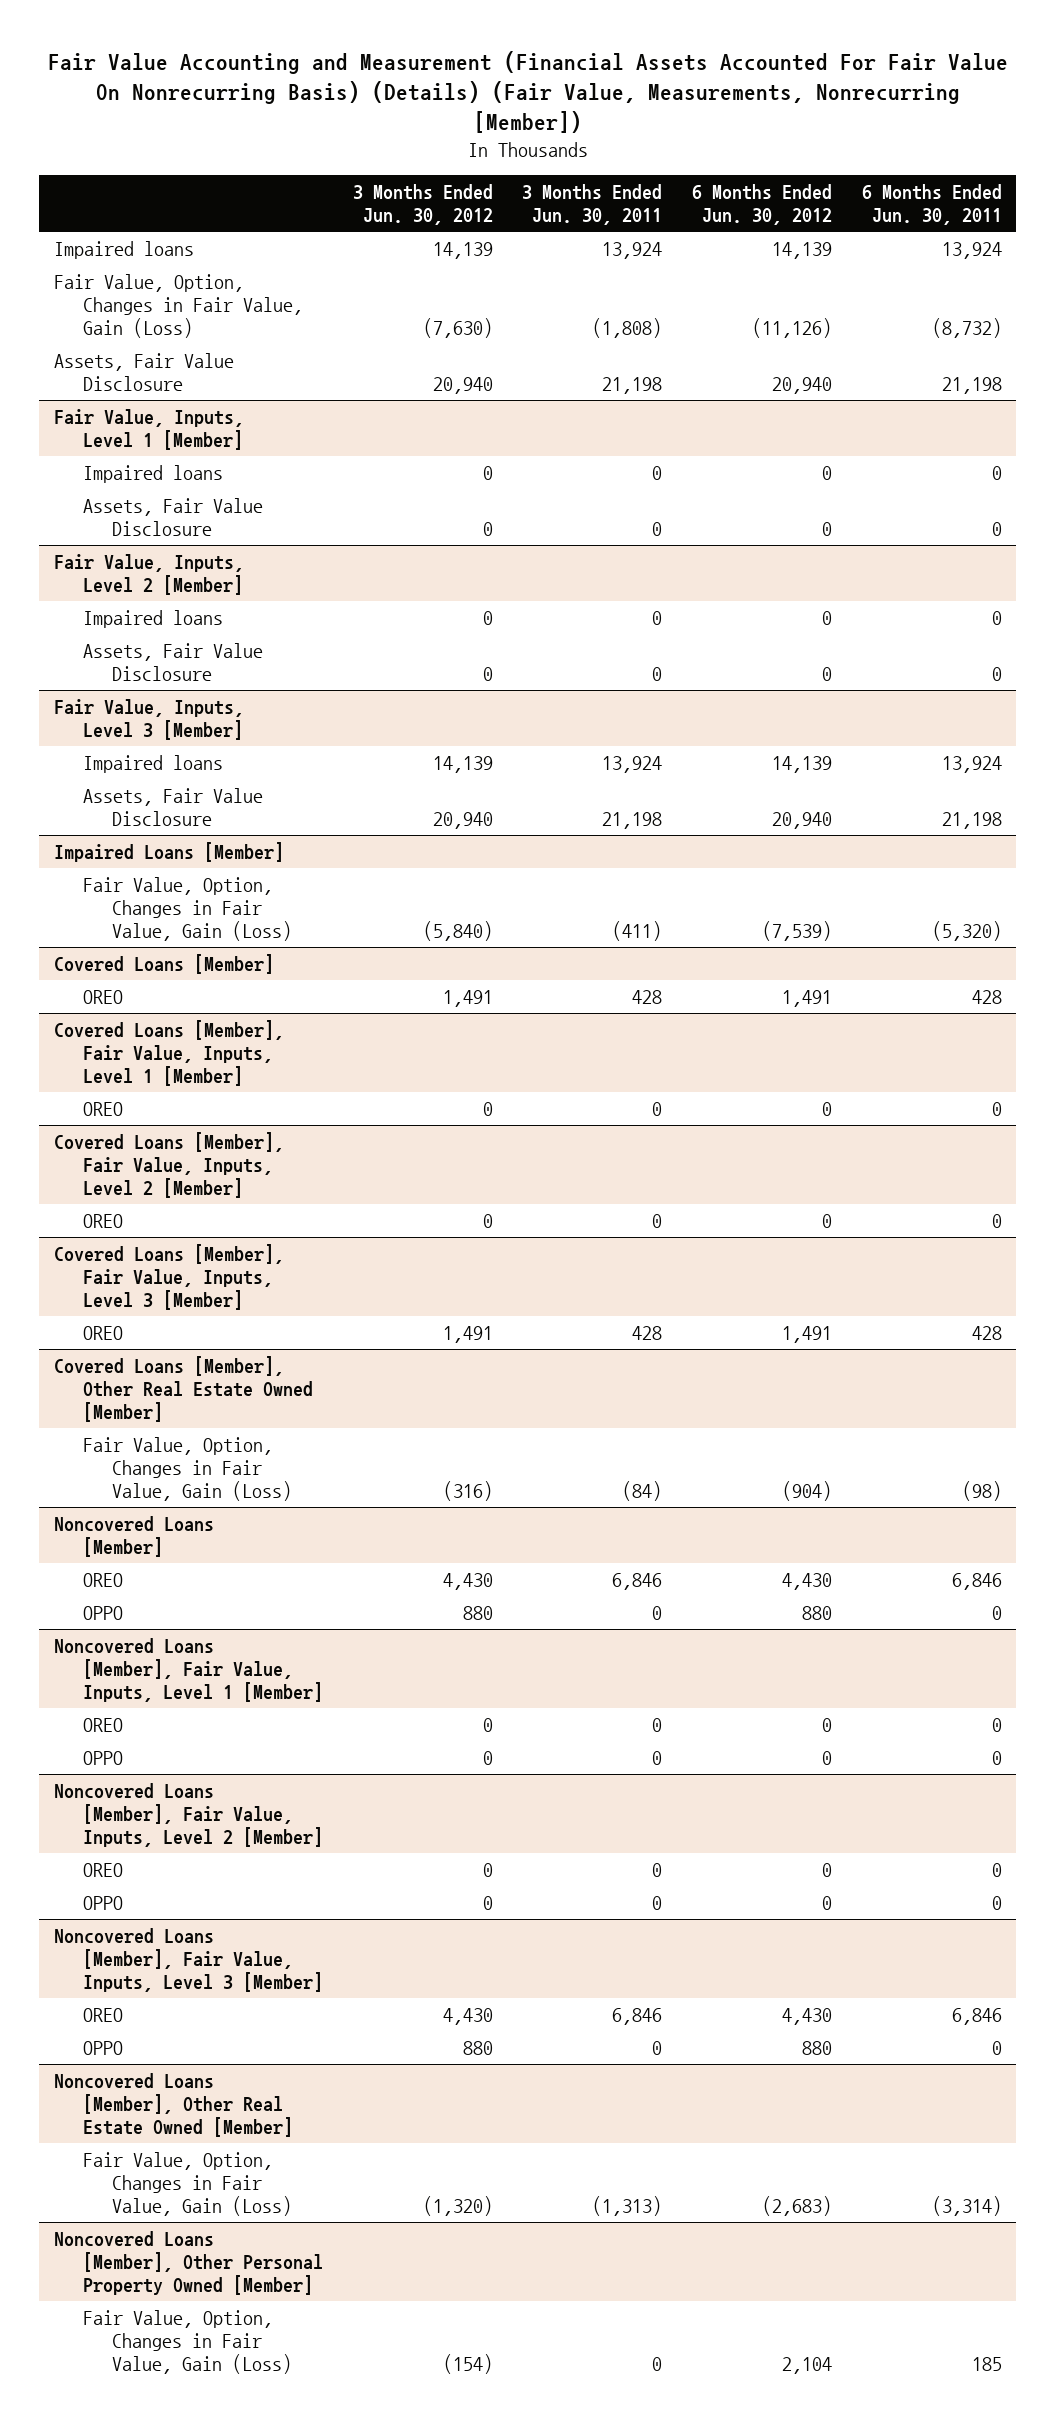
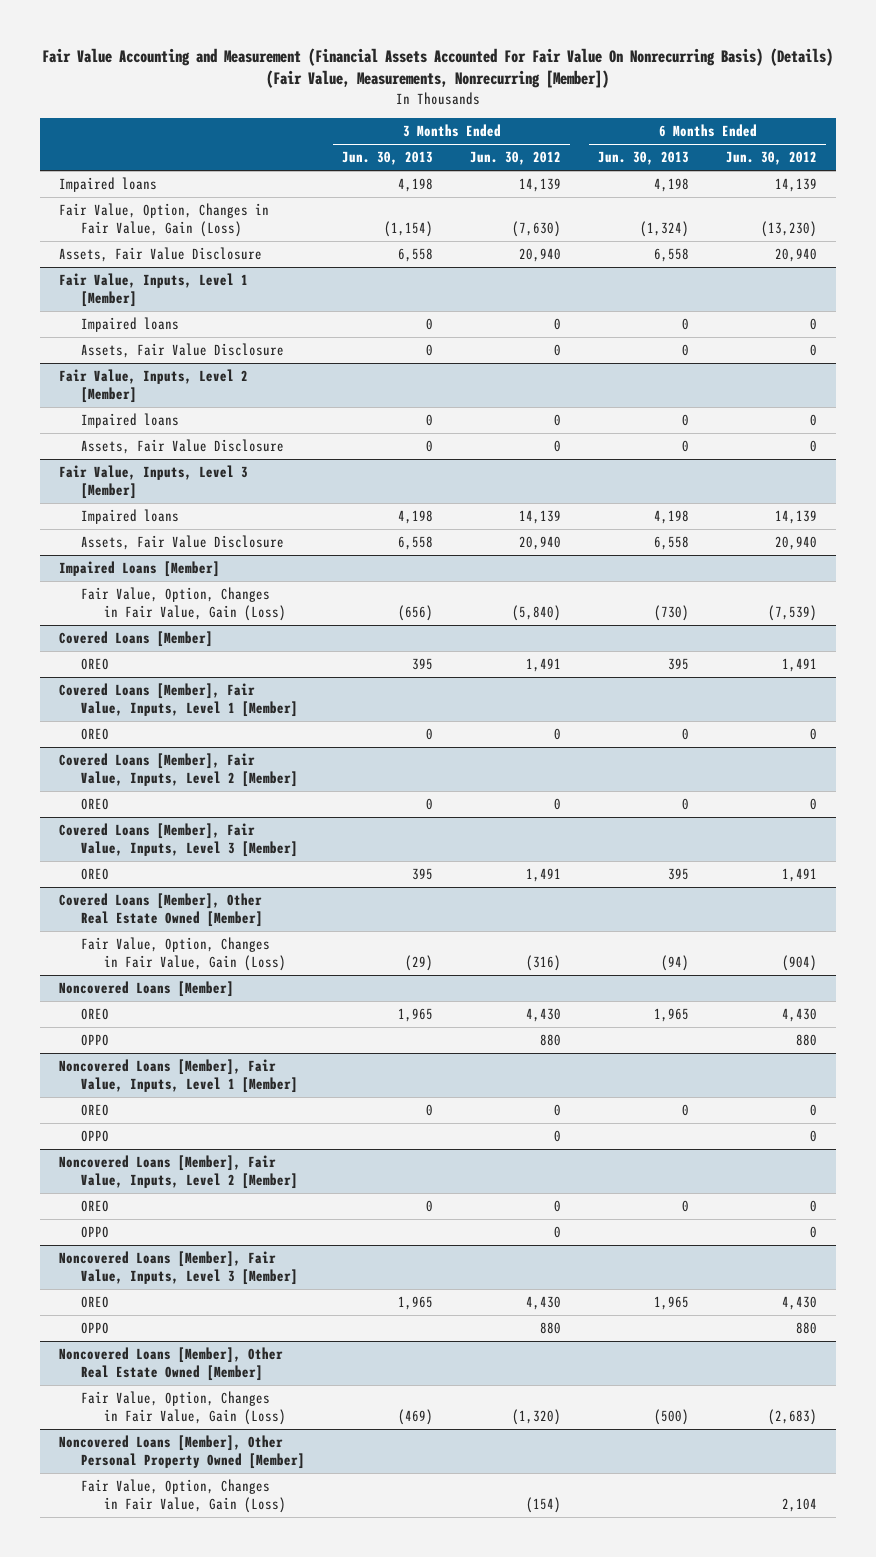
- | 3 Months Ended Jun. 30, 2012 | 3 Months Ended Jun. 30, 2011 | 6 Months Ended Jun. 30, 2012 | 6 Months Ended Jun. 30, 2011
+ | 3 Months Ended Jun. 30, 2013 | 3 Months Ended Jun. 30, 2012 | 6 Months Ended Jun. 30, 2013 | 6 Months Ended Jun. 30, 2012
- Fair Value, Option, Changes in Fair Value, Gain (Loss) | (7,630) | (1,808) | (11,126) | (8,732)
+ Fair Value, Option, Changes in Fair Value, Gain (Loss) | (1,154) | (7,630) | (1,324) | (13,230)

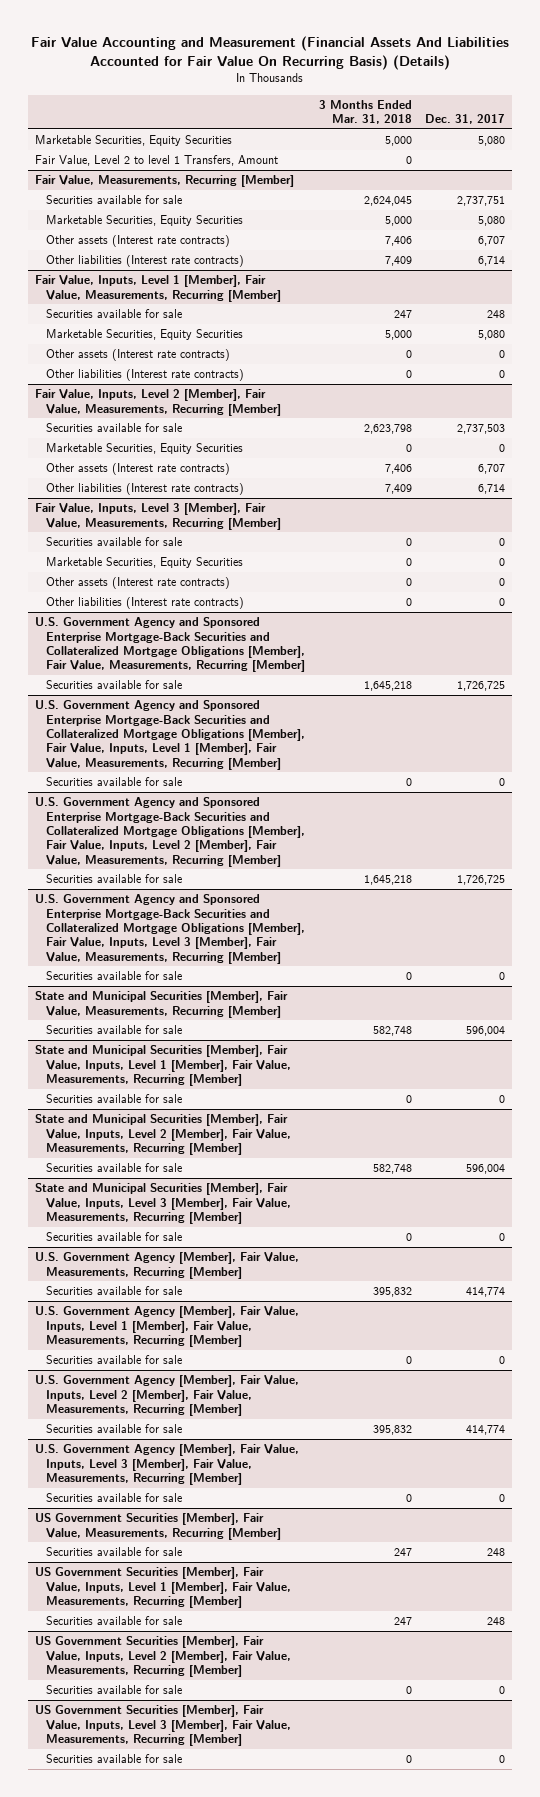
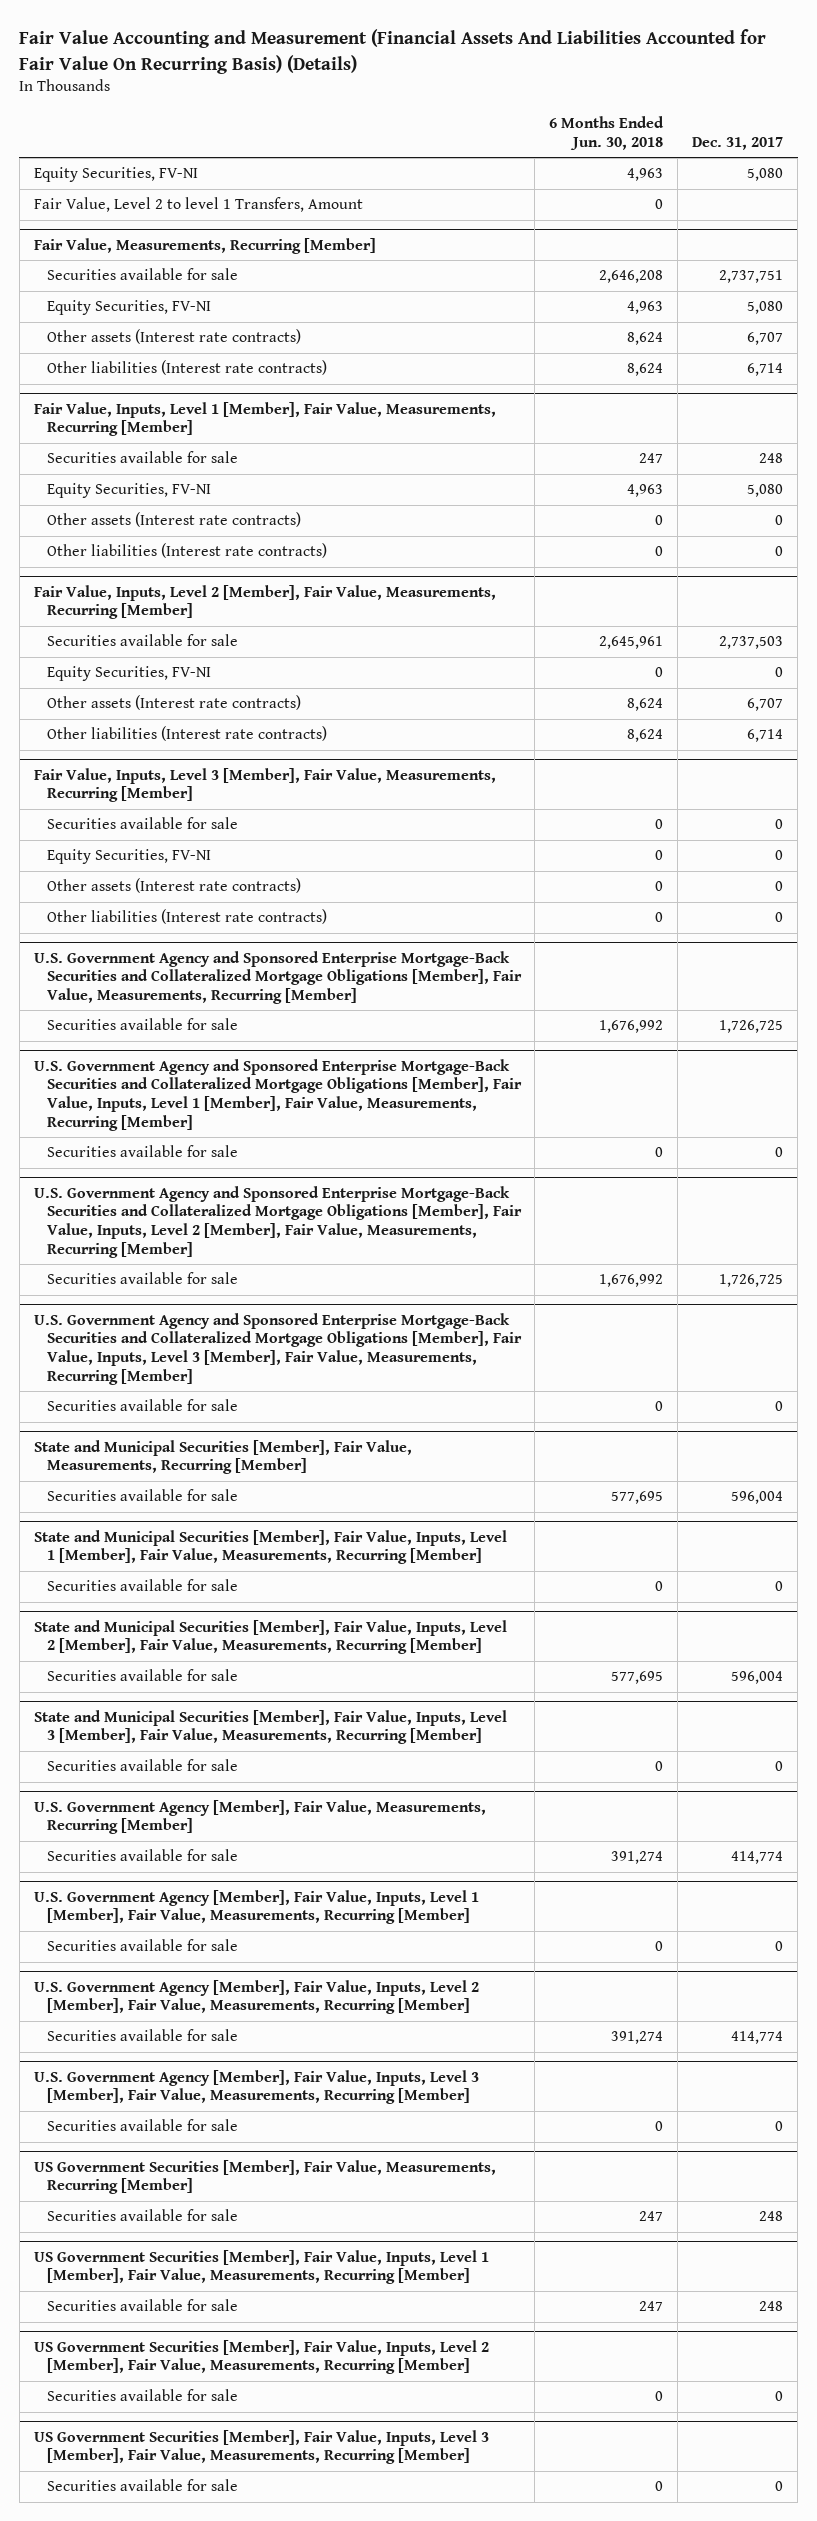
- | 3 Months Ended Mar. 31, 2018 | Dec. 31, 2017
+ | 6 Months Ended Jun. 30, 2018 | Dec. 31, 2017
- Marketable Securities, Equity Securities | 5,000 | 5,080
+ Equity Securities, FV-NI | 4,963 | 5,080
@ Fair Value, Measurements, Recurring [Member]
- Marketable Securities, Equity Securities | 5,000 | 5,080
+ Equity Securities, FV-NI | 4,963 | 5,080
@ Fair Value, Inputs, Level 1 [Member], Fair Value, Measurements, Recurring [Member]
- Marketable Securities, Equity Securities | 5,000 | 5,080
+ Equity Securities, FV-NI | 4,963 | 5,080
@ Fair Value, Inputs, Level 2 [Member], Fair Value, Measurements, Recurring [Member]
- Marketable Securities, Equity Securities | 0 | 0
+ Equity Securities, FV-NI | 0 | 0
@ Fair Value, Inputs, Level 3 [Member], Fair Value, Measurements, Recurring [Member]
- Marketable Securities, Equity Securities | 0 | 0
+ Equity Securities, FV-NI | 0 | 0

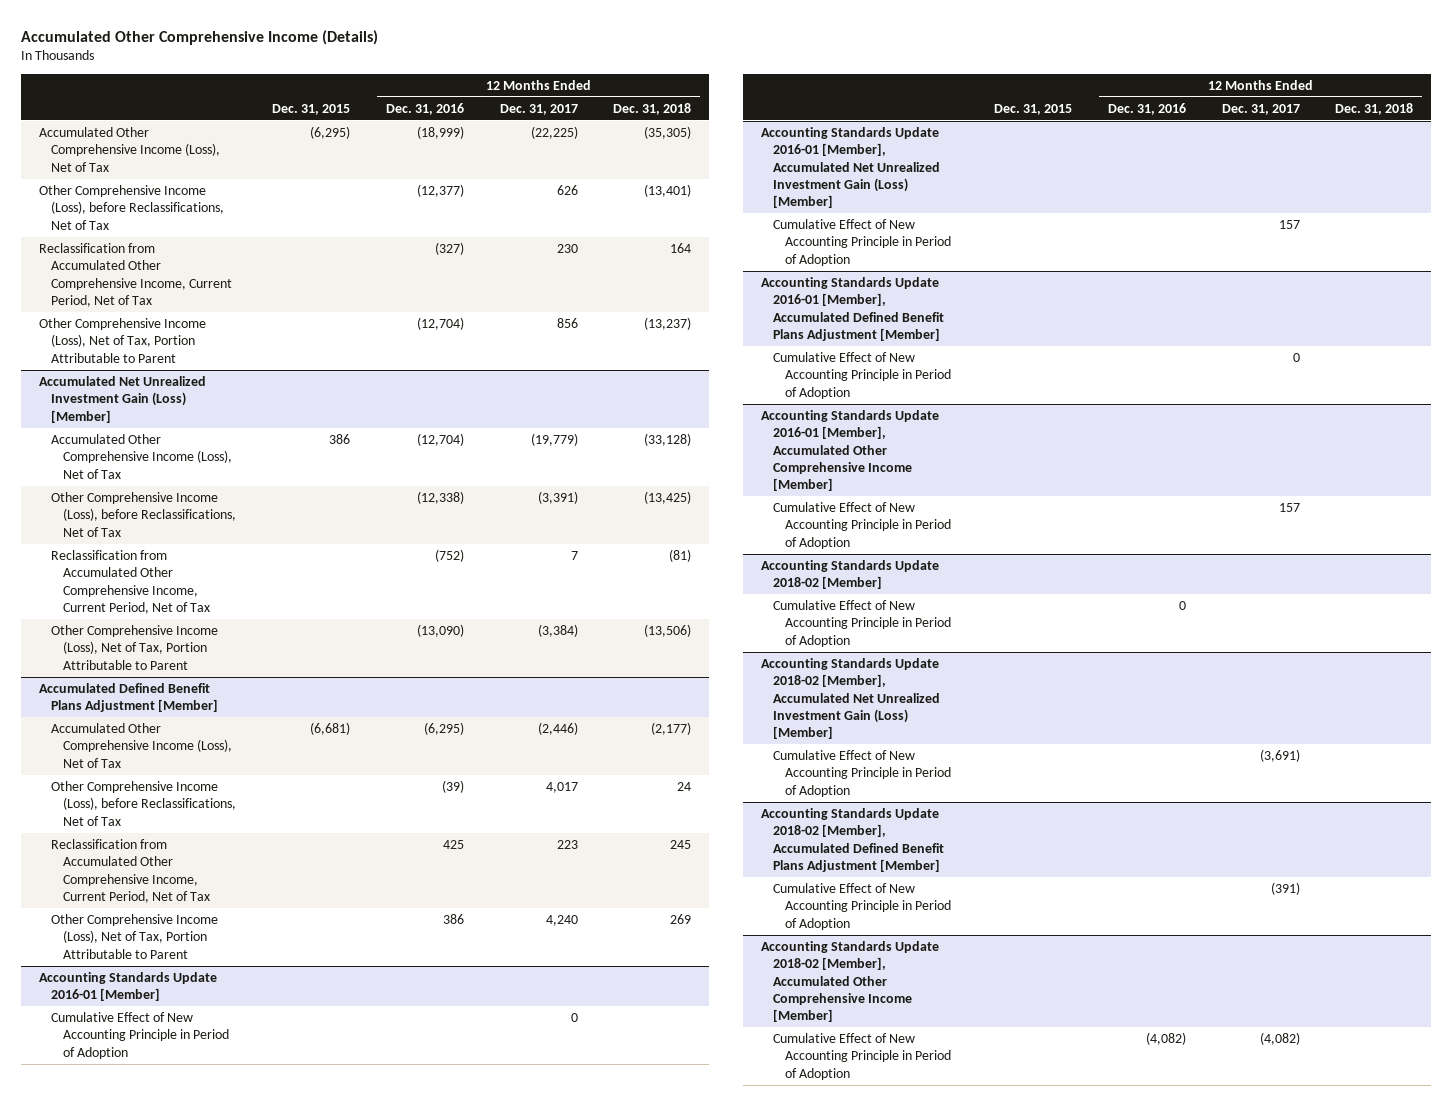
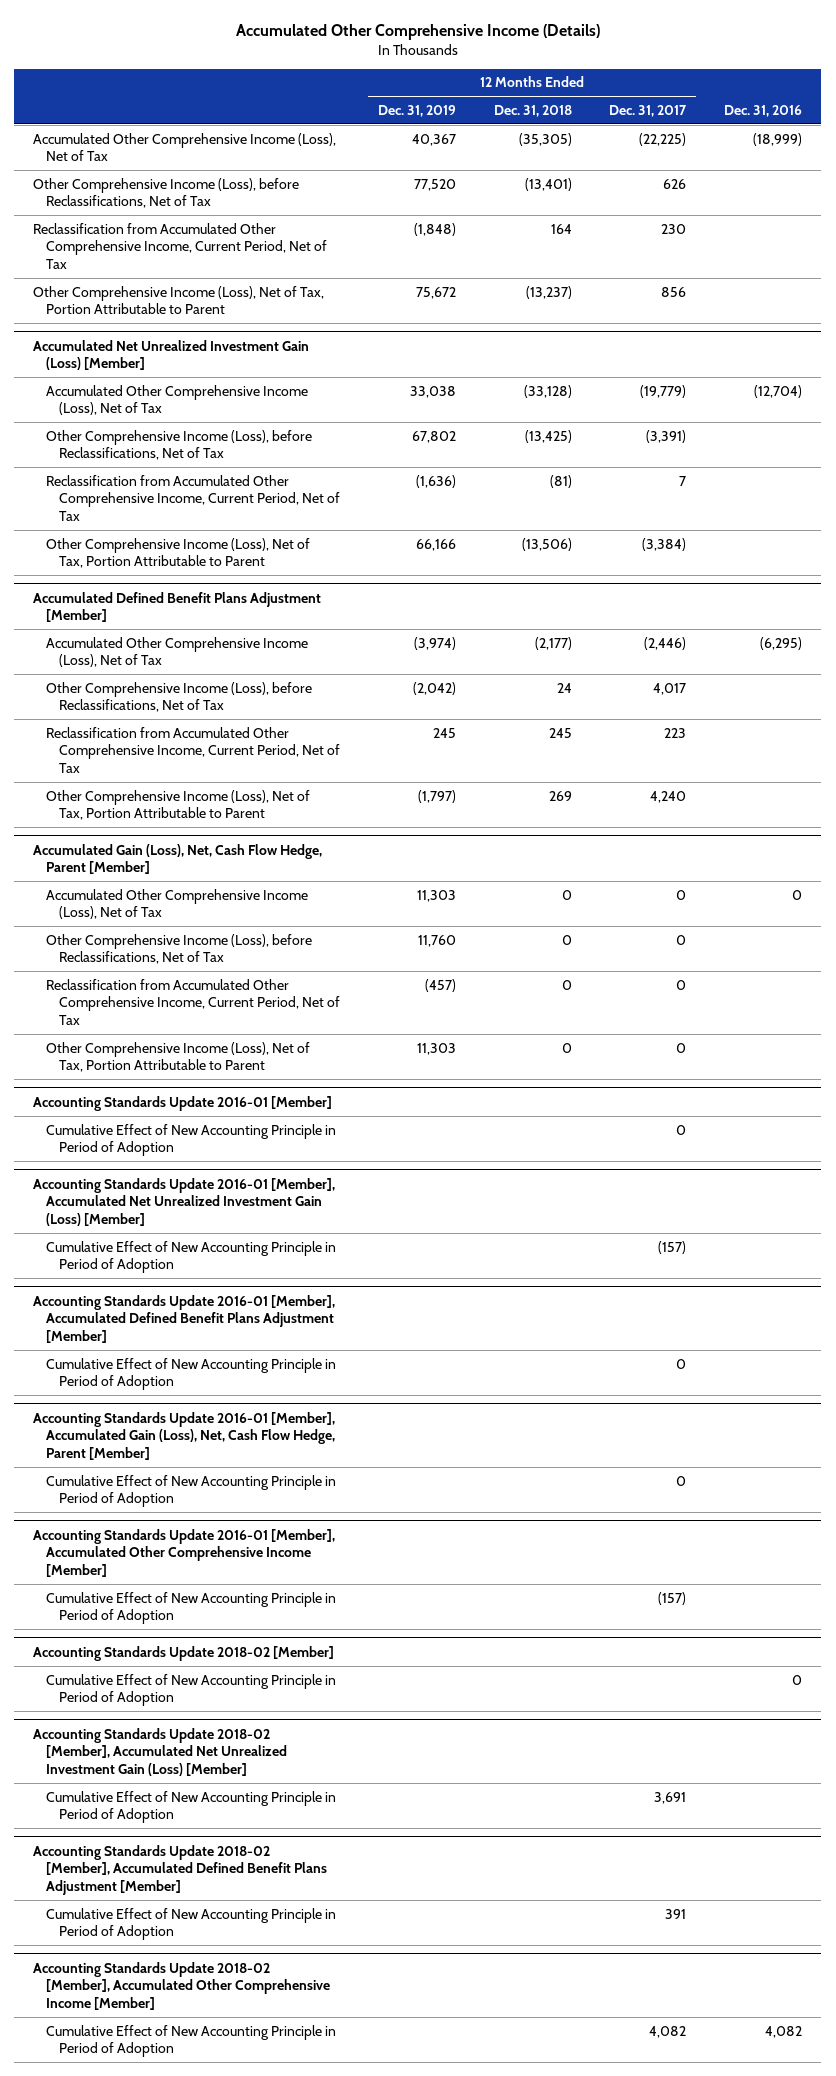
- | Dec. 31, 2015 | 12 Months Ended Dec. 31, 2016 | 12 Months Ended Dec. 31, 2017 | 12 Months Ended Dec. 31, 2018
+ | 12 Months Ended Dec. 31, 2019 | 12 Months Ended Dec. 31, 2018 | 12 Months Ended Dec. 31, 2017 | Dec. 31, 2016
+ Accumulated Gain (Loss), Net, Cash Flow Hedge, Parent [Member]
+ Accumulated Other Comprehensive Income (Loss), Net of Tax | 11,303 | 0 | 0 | 0
+ Other Comprehensive Income (Loss), before Reclassifications, Net of Tax | 11,760 | 0 | 0 |
+ Reclassification from Accumulated Other Comprehensive Income, Current Period, Net of Tax | (457) | 0 | 0 |
+ Other Comprehensive Income (Loss), Net of Tax, Portion Attributable to Parent | 11,303 | 0 | 0 |
@ Accounting Standards Update 2016-01 [Member], Accumulated Net Unrealized Investment Gain (Loss) [Member]
- Cumulative Effect of New Accounting Principle in Period of Adoption | | | 157 |
+ Cumulative Effect of New Accounting Principle in Period of Adoption | | | (157) |
+ Accounting Standards Update 2016-01 [Member], Accumulated Gain (Loss), Net, Cash Flow Hedge, Parent [Member]
+ Cumulative Effect of New Accounting Principle in Period of Adoption | | | 0 |
@ Accounting Standards Update 2016-01 [Member], Accumulated Other Comprehensive Income [Member]
- Cumulative Effect of New Accounting Principle in Period of Adoption | | | 157 |
+ Cumulative Effect of New Accounting Principle in Period of Adoption | | | (157) |
@ Accounting Standards Update 2018-02 [Member], Accumulated Net Unrealized Investment Gain (Loss) [Member]
- Cumulative Effect of New Accounting Principle in Period of Adoption | | | (3,691) |
+ Cumulative Effect of New Accounting Principle in Period of Adoption | | | 3,691 |
@ Accounting Standards Update 2018-02 [Member], Accumulated Defined Benefit Plans Adjustment [Member]
- Cumulative Effect of New Accounting Principle in Period of Adoption | | | (391) |
+ Cumulative Effect of New Accounting Principle in Period of Adoption | | | 391 |
@ Accounting Standards Update 2018-02 [Member], Accumulated Other Comprehensive Income [Member]
- Cumulative Effect of New Accounting Principle in Period of Adoption | | (4,082) | (4,082) |
+ Cumulative Effect of New Accounting Principle in Period of Adoption | | | 4,082 | 4,082

